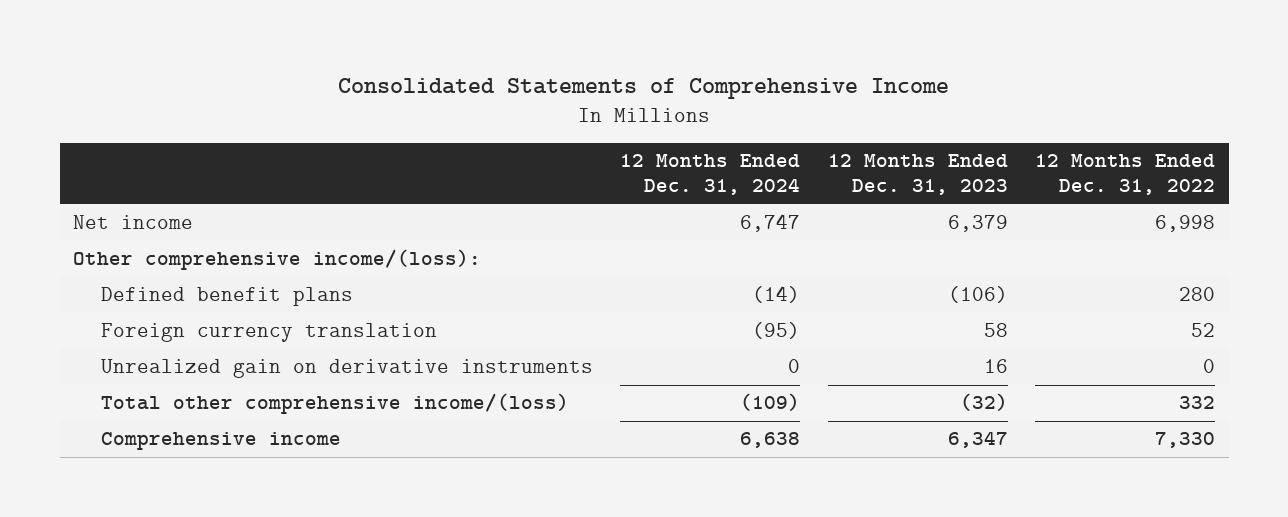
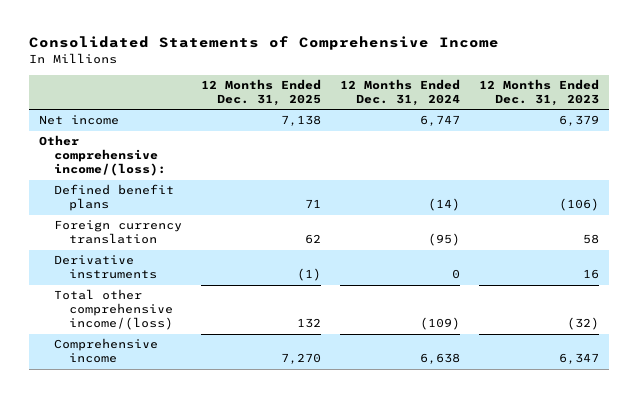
- | 12 Months Ended Dec. 31, 2024 | 12 Months Ended Dec. 31, 2023 | 12 Months Ended Dec. 31, 2022
+ | 12 Months Ended Dec. 31, 2025 | 12 Months Ended Dec. 31, 2024 | 12 Months Ended Dec. 31, 2023
- Unrealized gain on derivative instruments | 0 | 16 | 0
+ Derivative instruments | (1) | 0 | 16

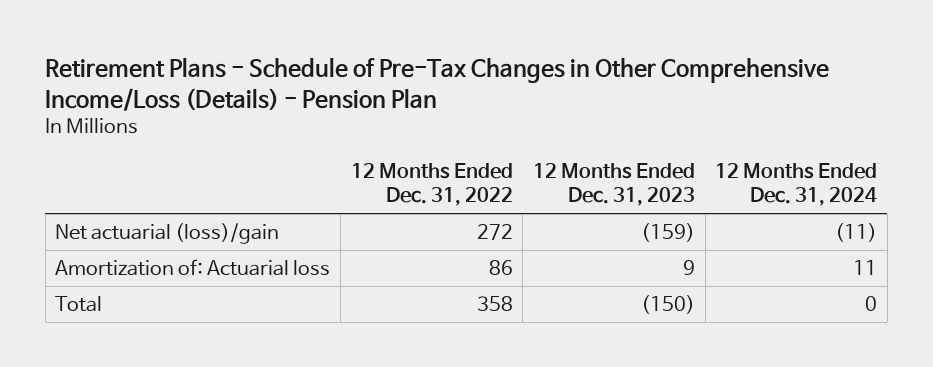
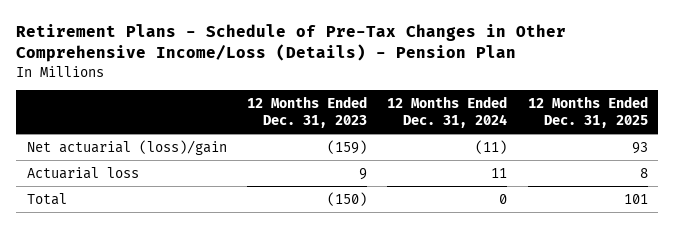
- | 12 Months Ended Dec. 31, 2022 | 12 Months Ended Dec. 31, 2023 | 12 Months Ended Dec. 31, 2024
+ | 12 Months Ended Dec. 31, 2023 | 12 Months Ended Dec. 31, 2024 | 12 Months Ended Dec. 31, 2025
- Amortization of: Actuarial loss | 86 | 9 | 11
+ Actuarial loss | 9 | 11 | 8

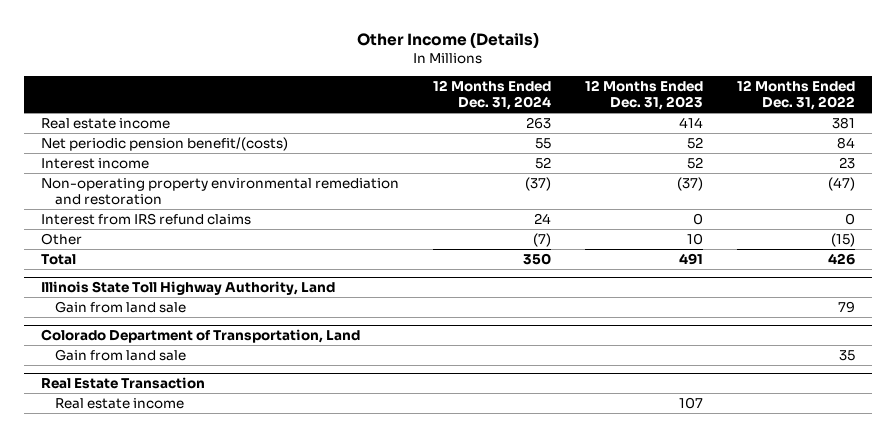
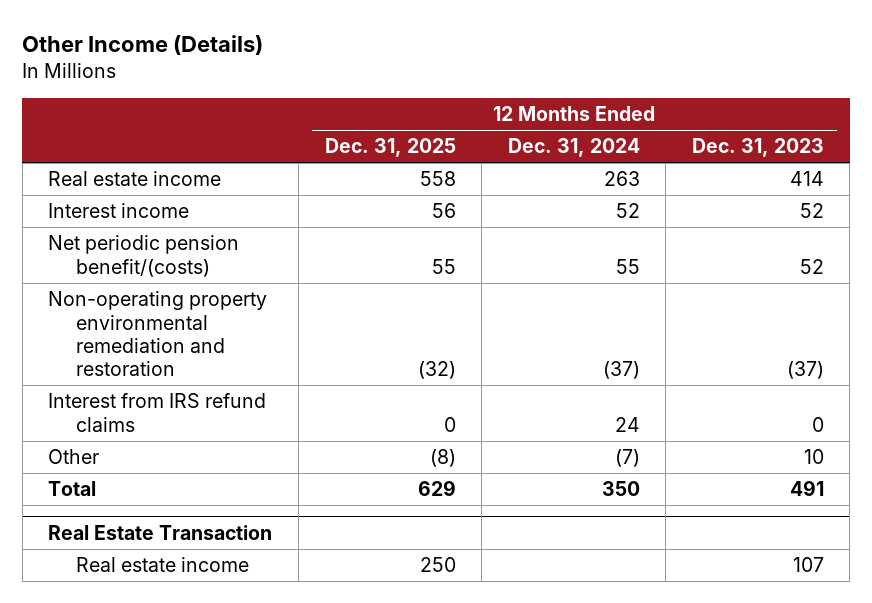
- | 12 Months Ended Dec. 31, 2024 | 12 Months Ended Dec. 31, 2023 | 12 Months Ended Dec. 31, 2022
+ | 12 Months Ended Dec. 31, 2025 | 12 Months Ended Dec. 31, 2024 | 12 Months Ended Dec. 31, 2023
moved down: Net periodic pension benefit/(costs) | 55 | 55 | 52
- Illinois State Toll Highway Authority, Land
- Gain from land sale | | | 79
- Colorado Department of Transportation, Land
- Gain from land sale | | | 35

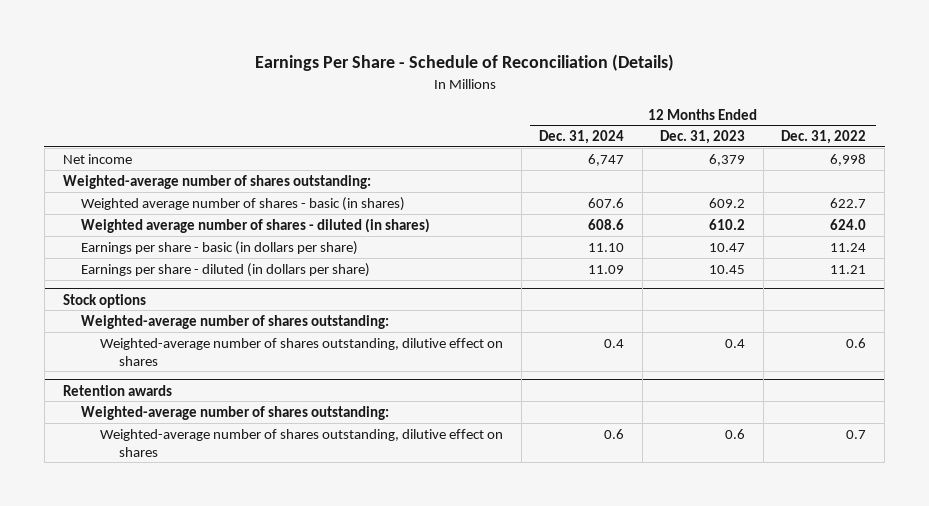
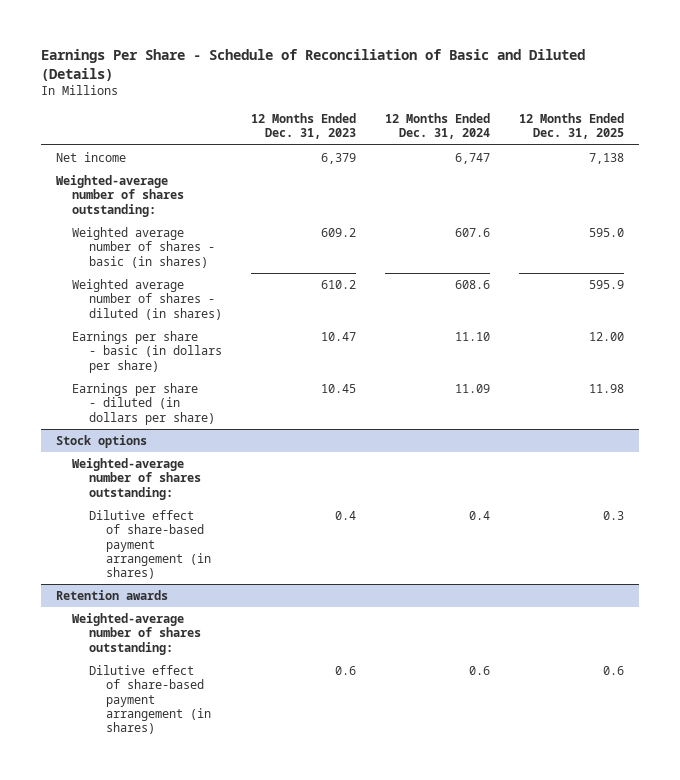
- Earnings Per Share - Schedule of Reconciliation (Details)
+ Earnings Per Share - Schedule of Reconciliation of Basic and Diluted (Details)
- | 12 Months Ended Dec. 31, 2024 | 12 Months Ended Dec. 31, 2023 | 12 Months Ended Dec. 31, 2022
+ | 12 Months Ended Dec. 31, 2023 | 12 Months Ended Dec. 31, 2024 | 12 Months Ended Dec. 31, 2025
@ Stock options
- Weighted-average number of shares outstanding, dilutive effect on shares | 0.4 | 0.4 | 0.6
+ Dilutive effect of share-based payment arrangement (in shares) | 0.4 | 0.4 | 0.3
@ Retention awards
- Weighted-average number of shares outstanding, dilutive effect on shares | 0.6 | 0.6 | 0.7
+ Dilutive effect of share-based payment arrangement (in shares) | 0.6 | 0.6 | 0.6

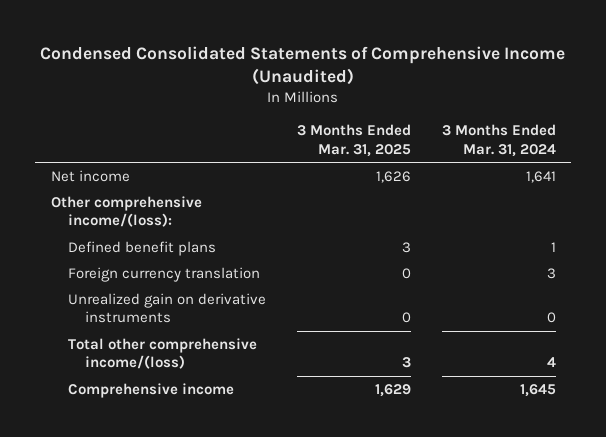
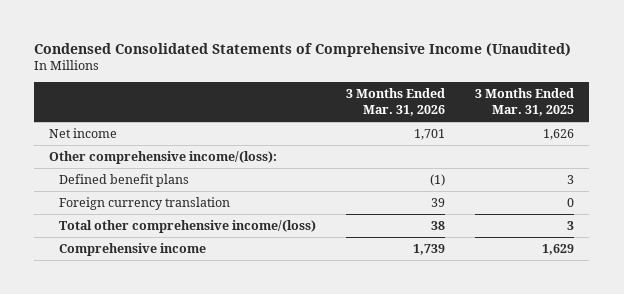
- | 3 Months Ended Mar. 31, 2025 | 3 Months Ended Mar. 31, 2024
+ | 3 Months Ended Mar. 31, 2026 | 3 Months Ended Mar. 31, 2025
- Unrealized gain on derivative instruments | 0 | 0

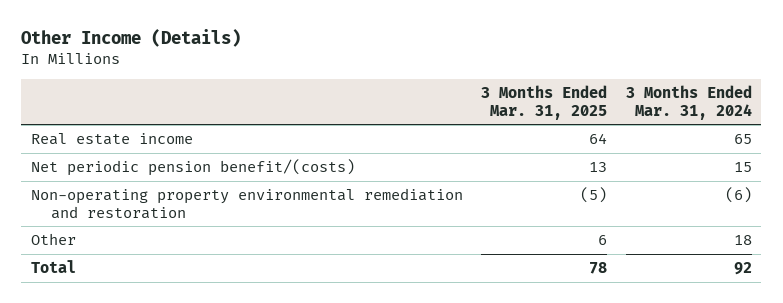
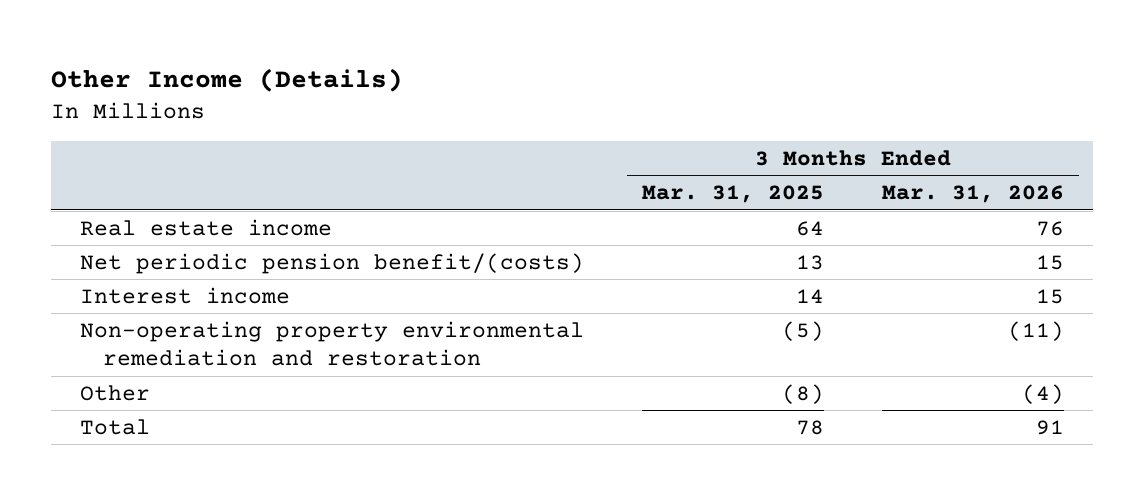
- | 3 Months Ended Mar. 31, 2025 | 3 Months Ended Mar. 31, 2024
+ | 3 Months Ended Mar. 31, 2025 | 3 Months Ended Mar. 31, 2026
+ Interest income | 14 | 15
- Other | 6 | 18
+ Other | (8) | (4)

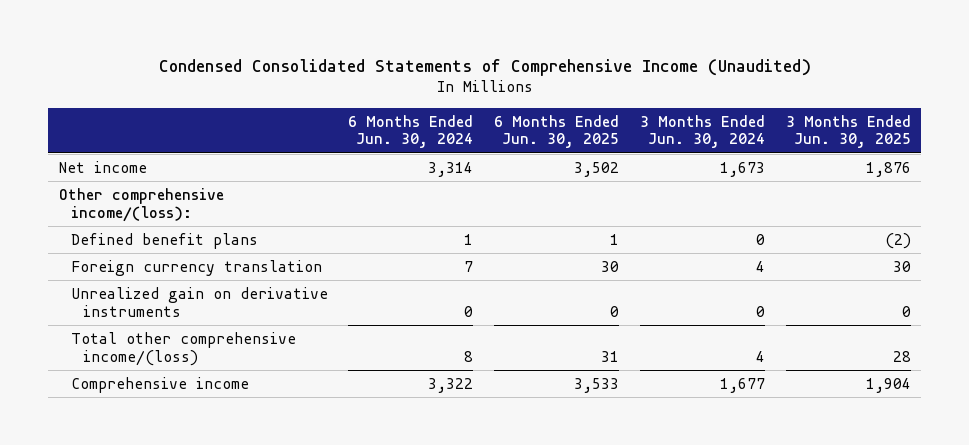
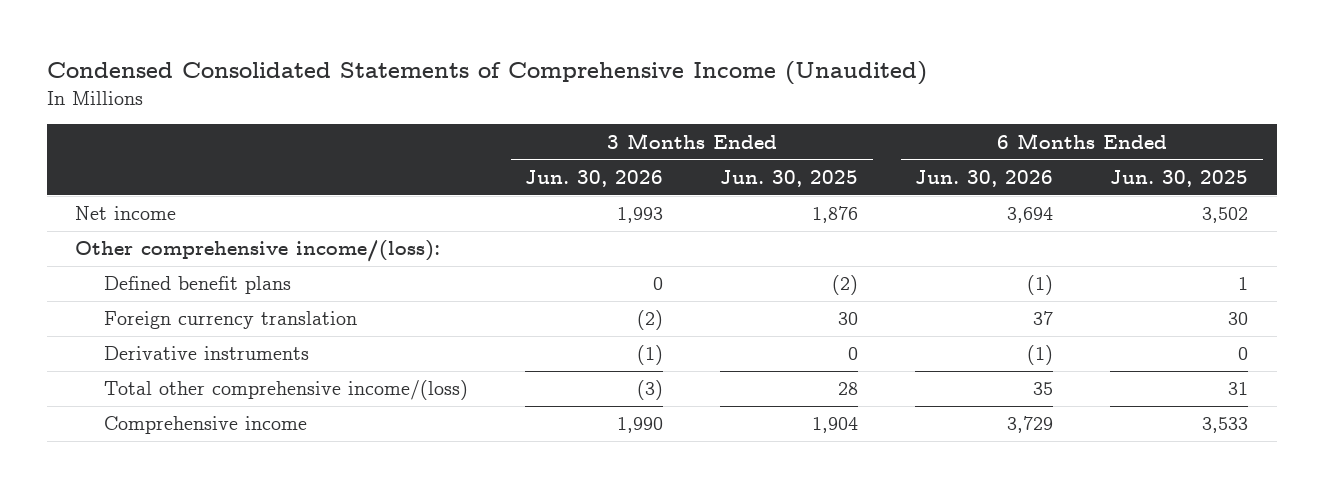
- | 6 Months Ended Jun. 30, 2024 | 6 Months Ended Jun. 30, 2025 | 3 Months Ended Jun. 30, 2024 | 3 Months Ended Jun. 30, 2025
+ | 3 Months Ended Jun. 30, 2026 | 3 Months Ended Jun. 30, 2025 | 6 Months Ended Jun. 30, 2026 | 6 Months Ended Jun. 30, 2025
- Unrealized gain on derivative instruments | 0 | 0 | 0 | 0
+ Derivative instruments | (1) | 0 | (1) | 0

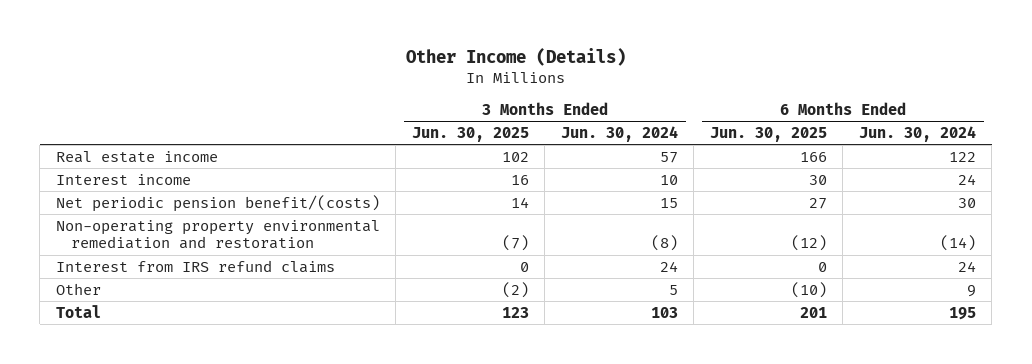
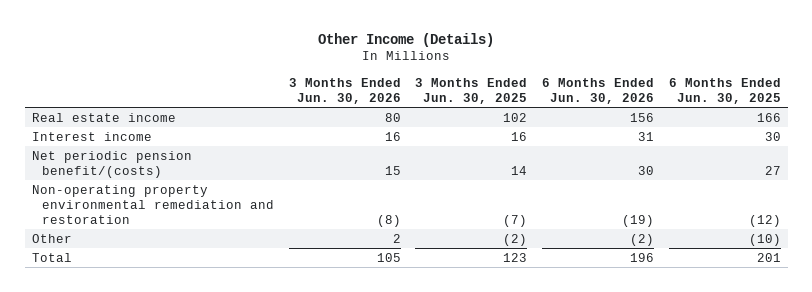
- | 3 Months Ended Jun. 30, 2025 | 3 Months Ended Jun. 30, 2024 | 6 Months Ended Jun. 30, 2025 | 6 Months Ended Jun. 30, 2024
+ | 3 Months Ended Jun. 30, 2026 | 3 Months Ended Jun. 30, 2025 | 6 Months Ended Jun. 30, 2026 | 6 Months Ended Jun. 30, 2025
- Interest from IRS refund claims | 0 | 24 | 0 | 24

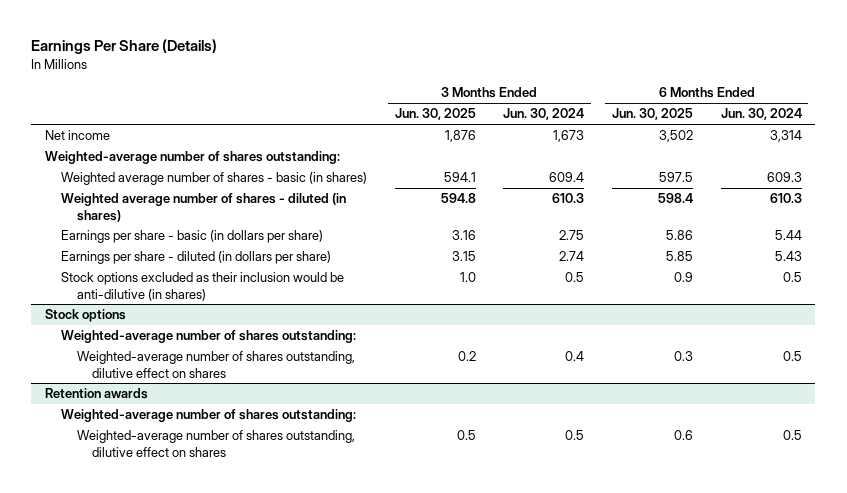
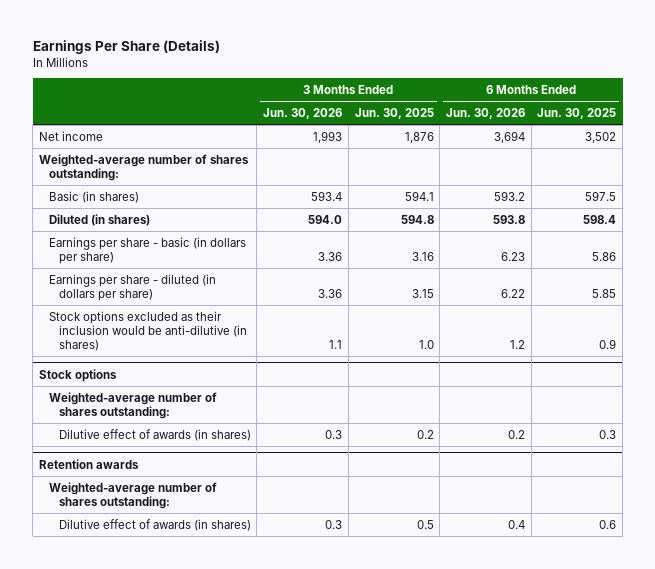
- | 3 Months Ended Jun. 30, 2025 | 3 Months Ended Jun. 30, 2024 | 6 Months Ended Jun. 30, 2025 | 6 Months Ended Jun. 30, 2024
+ | 3 Months Ended Jun. 30, 2026 | 3 Months Ended Jun. 30, 2025 | 6 Months Ended Jun. 30, 2026 | 6 Months Ended Jun. 30, 2025
- Weighted average number of shares - basic (in shares) | 594.1 | 609.4 | 597.5 | 609.3
- Weighted average number of shares - diluted (in shares) | 594.8 | 610.3 | 598.4 | 610.3
+ Basic (in shares) | 593.4 | 594.1 | 593.2 | 597.5
+ Diluted (in shares) | 594.0 | 594.8 | 593.8 | 598.4
@ Stock options
- Weighted-average number of shares outstanding, dilutive effect on shares | 0.2 | 0.4 | 0.3 | 0.5
+ Dilutive effect of awards (in shares) | 0.3 | 0.2 | 0.2 | 0.3
@ Retention awards
- Weighted-average number of shares outstanding, dilutive effect on shares | 0.5 | 0.5 | 0.6 | 0.5
+ Dilutive effect of awards (in shares) | 0.3 | 0.5 | 0.4 | 0.6

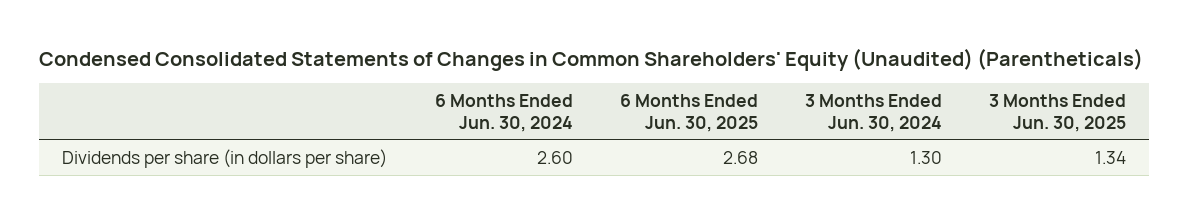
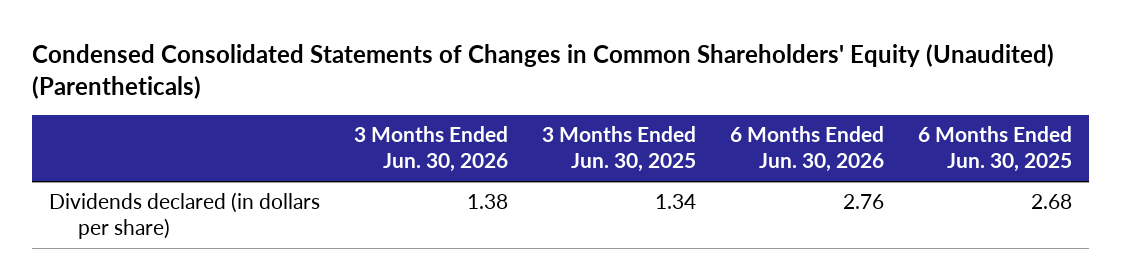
- | 6 Months Ended Jun. 30, 2024 | 6 Months Ended Jun. 30, 2025 | 3 Months Ended Jun. 30, 2024 | 3 Months Ended Jun. 30, 2025
+ | 3 Months Ended Jun. 30, 2026 | 3 Months Ended Jun. 30, 2025 | 6 Months Ended Jun. 30, 2026 | 6 Months Ended Jun. 30, 2025
- Dividends per share (in dollars per share) | 2.60 | 2.68 | 1.30 | 1.34
+ Dividends declared (in dollars per share) | 1.38 | 1.34 | 2.76 | 2.68

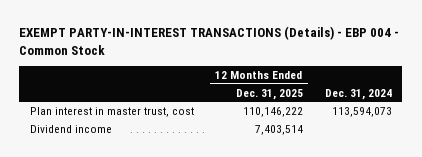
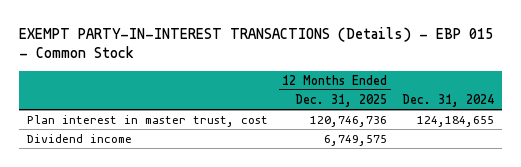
- EXEMPT PARTY-IN-INTEREST TRANSACTIONS (Details) - EBP 004 - Common Stock
+ EXEMPT PARTY-IN-INTEREST TRANSACTIONS (Details) - EBP 015 - Common Stock
- Plan interest in master trust, cost | 110,146,222 | 113,594,073
- Dividend income | 7,403,514 |
+ Plan interest in master trust, cost | 120,746,736 | 124,184,655
+ Dividend income | 6,749,575 |

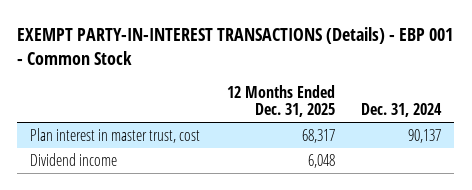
- EXEMPT PARTY-IN-INTEREST TRANSACTIONS (Details) - EBP 015 - Common Stock
+ EXEMPT PARTY-IN-INTEREST TRANSACTIONS (Details) - EBP 001 - Common Stock
- Plan interest in master trust, cost | 120,746,736 | 124,184,655
- Dividend income | 6,749,575 |
+ Plan interest in master trust, cost | 68,317 | 90,137
+ Dividend income | 6,048 |

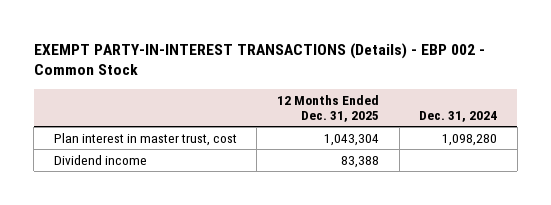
- EXEMPT PARTY-IN-INTEREST TRANSACTIONS (Details) - EBP 001 - Common Stock
+ EXEMPT PARTY-IN-INTEREST TRANSACTIONS (Details) - EBP 002 - Common Stock
- Plan interest in master trust, cost | 68,317 | 90,137
- Dividend income | 6,048 |
+ Plan interest in master trust, cost | 1,043,304 | 1,098,280
+ Dividend income | 83,388 |

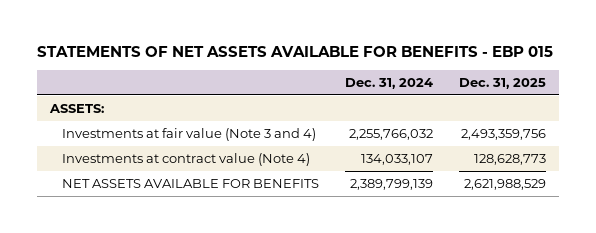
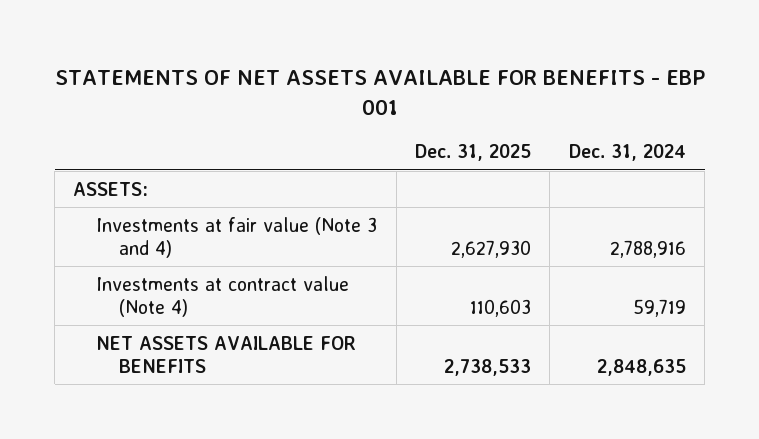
- STATEMENTS OF NET ASSETS AVAILABLE FOR BENEFITS - EBP 015
+ STATEMENTS OF NET ASSETS AVAILABLE FOR BENEFITS - EBP 001
- | Dec. 31, 2024 | Dec. 31, 2025
+ | Dec. 31, 2025 | Dec. 31, 2024
- Investments at fair value (Note 3 and 4) | 2,255,766,032 | 2,493,359,756
- Investments at contract value (Note 4) | 134,033,107 | 128,628,773
- NET ASSETS AVAILABLE FOR BENEFITS | 2,389,799,139 | 2,621,988,529
+ Investments at fair value (Note 3 and 4) | 2,627,930 | 2,788,916
+ Investments at contract value (Note 4) | 110,603 | 59,719
+ NET ASSETS AVAILABLE FOR BENEFITS | 2,738,533 | 2,848,635

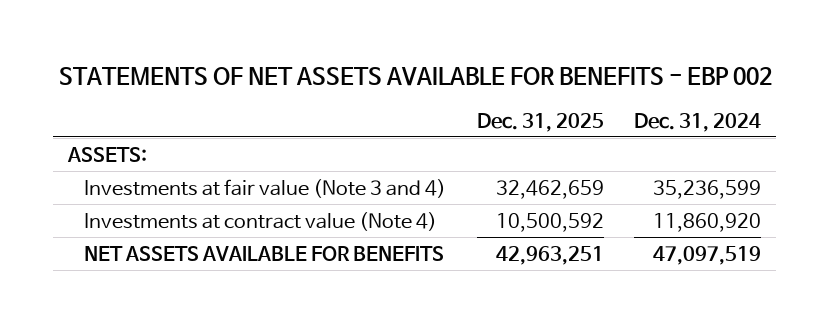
- STATEMENTS OF NET ASSETS AVAILABLE FOR BENEFITS - EBP 001
+ STATEMENTS OF NET ASSETS AVAILABLE FOR BENEFITS - EBP 002
- Investments at fair value (Note 3 and 4) | 2,627,930 | 2,788,916
- Investments at contract value (Note 4) | 110,603 | 59,719
- NET ASSETS AVAILABLE FOR BENEFITS | 2,738,533 | 2,848,635
+ Investments at fair value (Note 3 and 4) | 32,462,659 | 35,236,599
+ Investments at contract value (Note 4) | 10,500,592 | 11,860,920
+ NET ASSETS AVAILABLE FOR BENEFITS | 42,963,251 | 47,097,519

